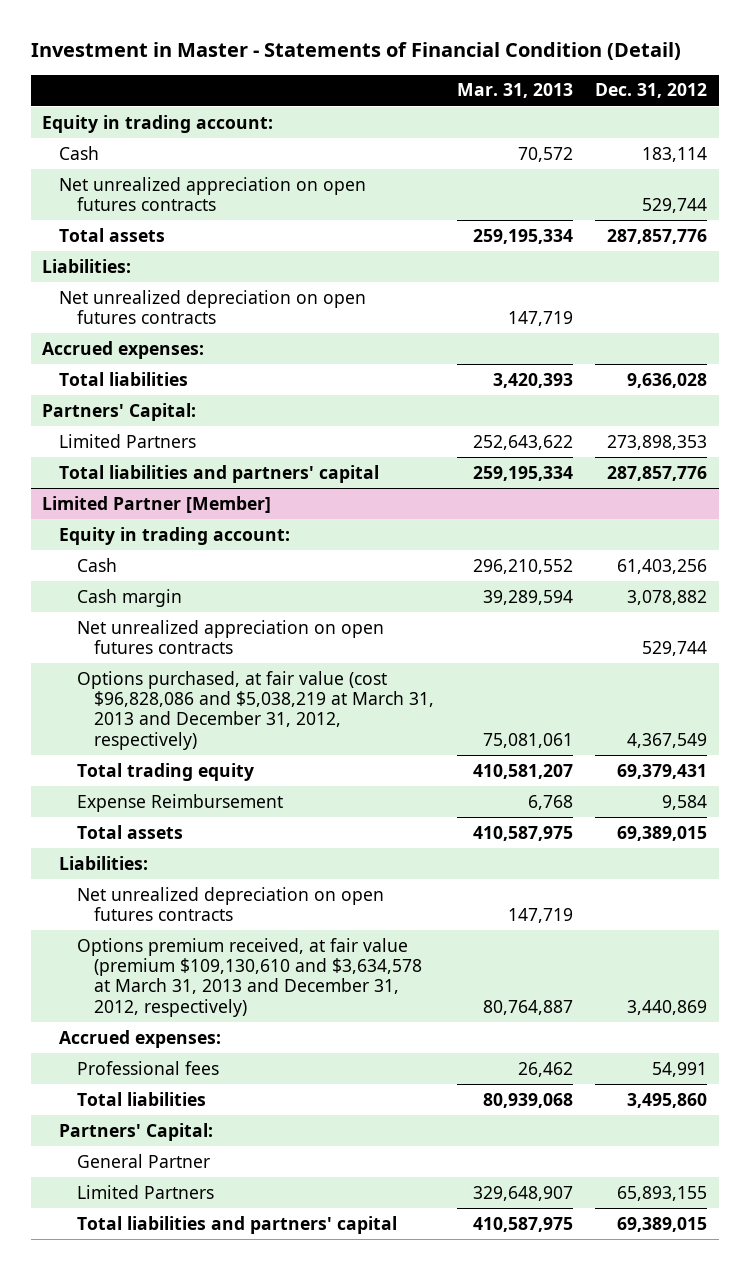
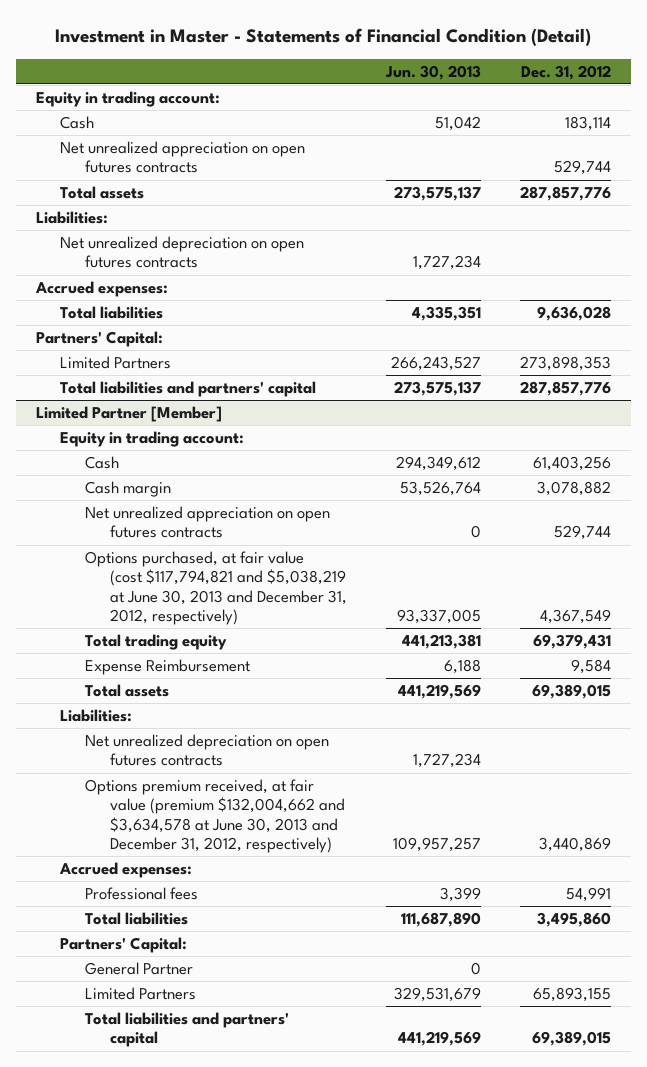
- | Mar. 31, 2013 | Dec. 31, 2012
+ | Jun. 30, 2013 | Dec. 31, 2012
@ Limited Partner [Member]
- Options purchased, at fair value (cost $96,828,086 and $5,038,219 at March 31, 2013 and December 31, 2012, respectively) | 75,081,061 | 4,367,549
+ Options purchased, at fair value (cost $117,794,821 and $5,038,219 at June 30, 2013 and December 31, 2012, respectively) | 93,337,005 | 4,367,549
- Options premium received, at fair value (premium $109,130,610 and $3,634,578 at March 31, 2013 and December 31, 2012, respectively) | 80,764,887 | 3,440,869
+ Options premium received, at fair value (premium $132,004,662 and $3,634,578 at June 30, 2013 and December 31, 2012, respectively) | 109,957,257 | 3,440,869

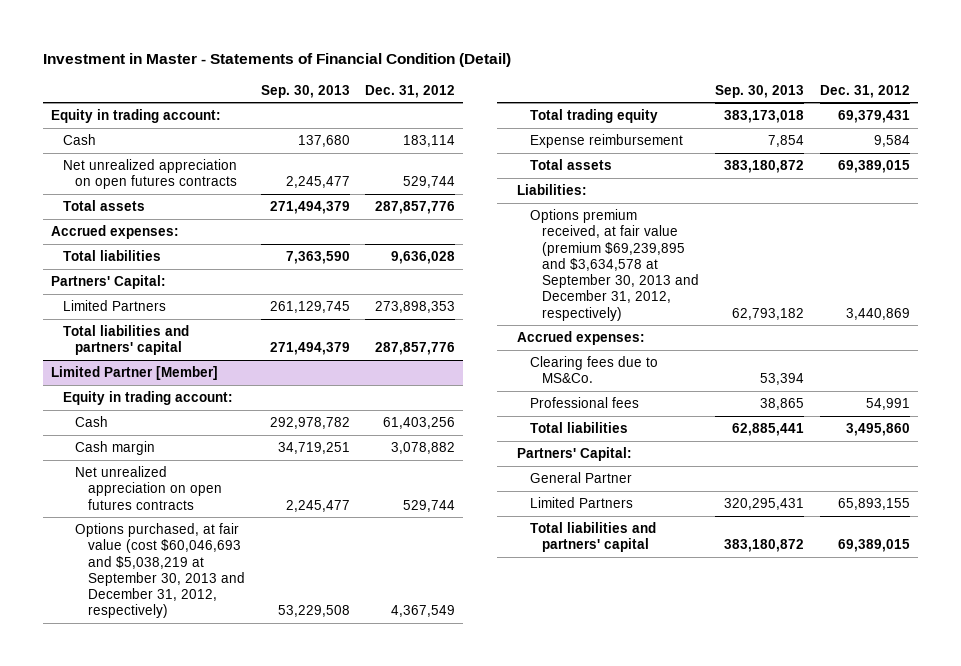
- | Jun. 30, 2013 | Dec. 31, 2012
+ | Sep. 30, 2013 | Dec. 31, 2012
- Liabilities:
- Net unrealized depreciation on open futures contracts | 1,727,234 |
@ Limited Partner [Member]
- Options purchased, at fair value (cost $117,794,821 and $5,038,219 at June 30, 2013 and December 31, 2012, respectively) | 93,337,005 | 4,367,549
+ Options purchased, at fair value (cost $60,046,693 and $5,038,219 at September 30, 2013 and December 31, 2012, respectively) | 53,229,508 | 4,367,549
- Expense Reimbursement | 6,188 | 9,584
+ Expense reimbursement | 7,854 | 9,584
- Net unrealized depreciation on open futures contracts | 1,727,234 |
- Options premium received, at fair value (premium $132,004,662 and $3,634,578 at June 30, 2013 and December 31, 2012, respectively) | 109,957,257 | 3,440,869
+ Options premium received, at fair value (premium $69,239,895 and $3,634,578 at September 30, 2013 and December 31, 2012, respectively) | 62,793,182 | 3,440,869
+ Clearing fees due to MS&Co. | 53,394 |

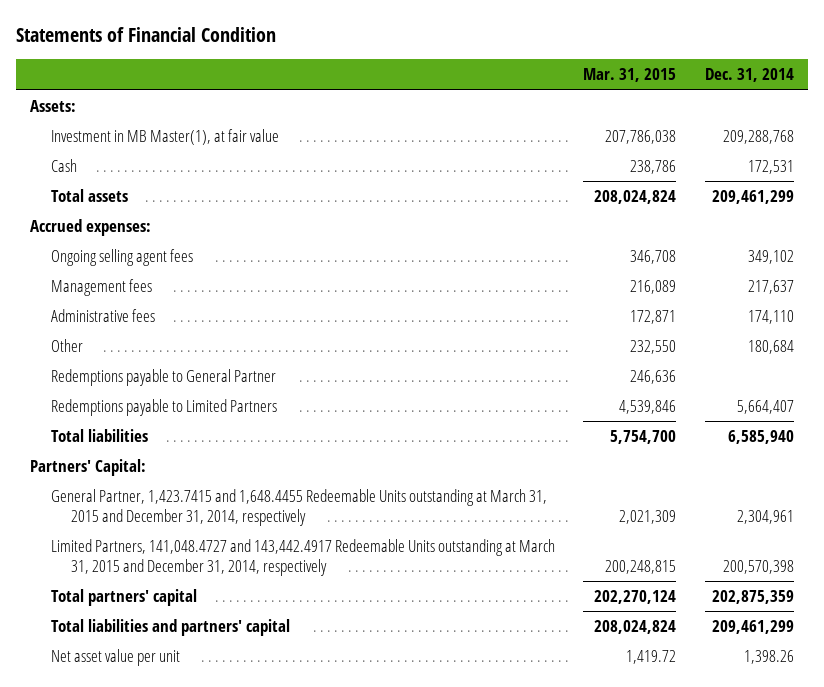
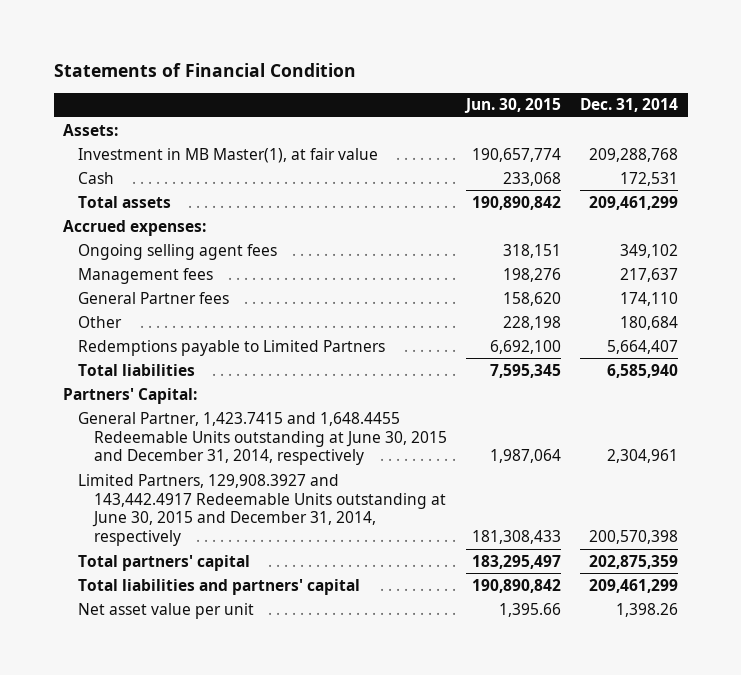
- | Mar. 31, 2015 | Dec. 31, 2014
+ | Jun. 30, 2015 | Dec. 31, 2014
- Administrative fees | 172,871 | 174,110
+ General Partner fees | 158,620 | 174,110
- Redemptions payable to General Partner | 246,636 |
- General Partner, 1,423.7415 and 1,648.4455 Redeemable Units outstanding at March 31, 2015 and December 31, 2014, respectively | 2,021,309 | 2,304,961
- Limited Partners, 141,048.4727 and 143,442.4917 Redeemable Units outstanding at March 31, 2015 and December 31, 2014, respectively | 200,248,815 | 200,570,398
+ General Partner, 1,423.7415 and 1,648.4455 Redeemable Units outstanding at June 30, 2015 and December 31, 2014, respectively | 1,987,064 | 2,304,961
+ Limited Partners, 129,908.3927 and 143,442.4917 Redeemable Units outstanding at June 30, 2015 and December 31, 2014, respectively | 181,308,433 | 200,570,398

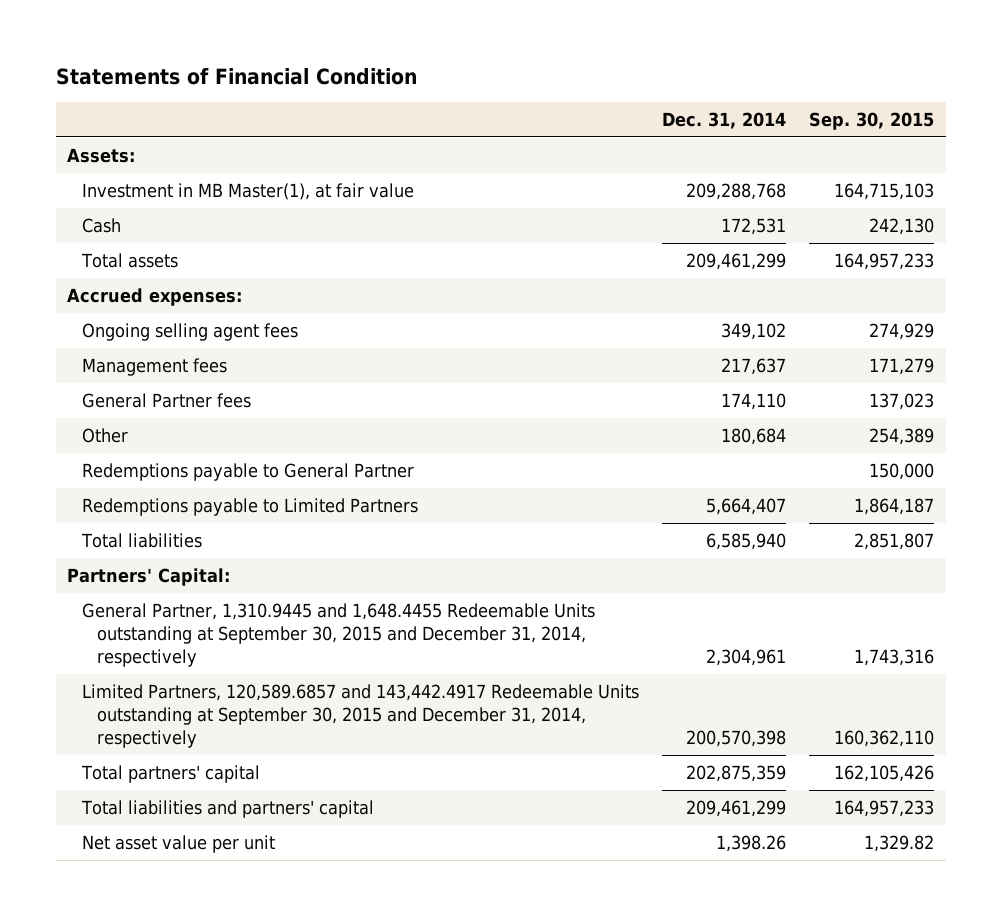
- | Jun. 30, 2015 | Dec. 31, 2014
+ | Dec. 31, 2014 | Sep. 30, 2015
+ Redemptions payable to General Partner | | 150,000
- General Partner, 1,423.7415 and 1,648.4455 Redeemable Units outstanding at June 30, 2015 and December 31, 2014, respectively | 1,987,064 | 2,304,961
- Limited Partners, 129,908.3927 and 143,442.4917 Redeemable Units outstanding at June 30, 2015 and December 31, 2014, respectively | 181,308,433 | 200,570,398
+ General Partner, 1,310.9445 and 1,648.4455 Redeemable Units outstanding at September 30, 2015 and December 31, 2014, respectively | 2,304,961 | 1,743,316
+ Limited Partners, 120,589.6857 and 143,442.4917 Redeemable Units outstanding at September 30, 2015 and December 31, 2014, respectively | 200,570,398 | 160,362,110

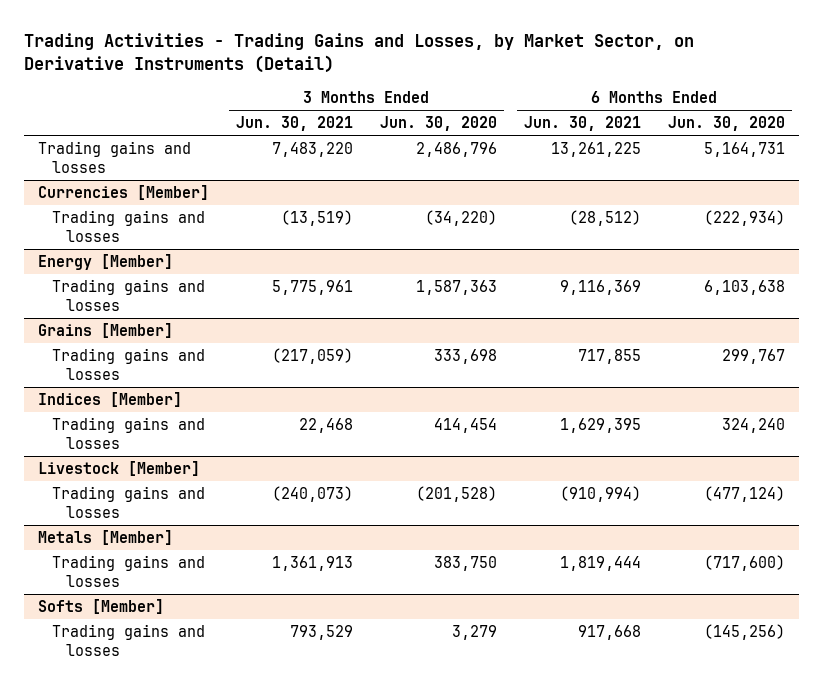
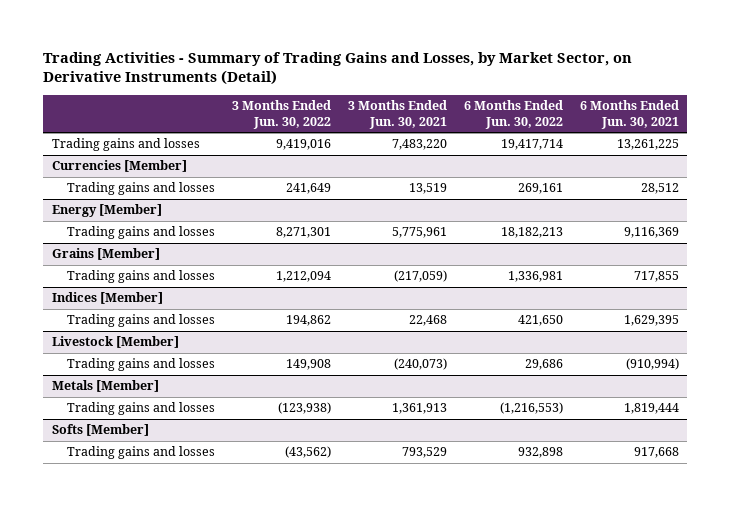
- Trading Activities - Trading Gains and Losses, by Market Sector, on Derivative Instruments (Detail)
+ Trading Activities - Summary of Trading Gains and Losses, by Market Sector, on Derivative Instruments (Detail)
- | 3 Months Ended Jun. 30, 2021 | 3 Months Ended Jun. 30, 2020 | 6 Months Ended Jun. 30, 2021 | 6 Months Ended Jun. 30, 2020
+ | 3 Months Ended Jun. 30, 2022 | 3 Months Ended Jun. 30, 2021 | 6 Months Ended Jun. 30, 2022 | 6 Months Ended Jun. 30, 2021
@ Currencies [Member]
- Trading gains and losses | (13,519) | (34,220) | (28,512) | (222,934)
+ Trading gains and losses | 241,649 | 13,519 | 269,161 | 28,512

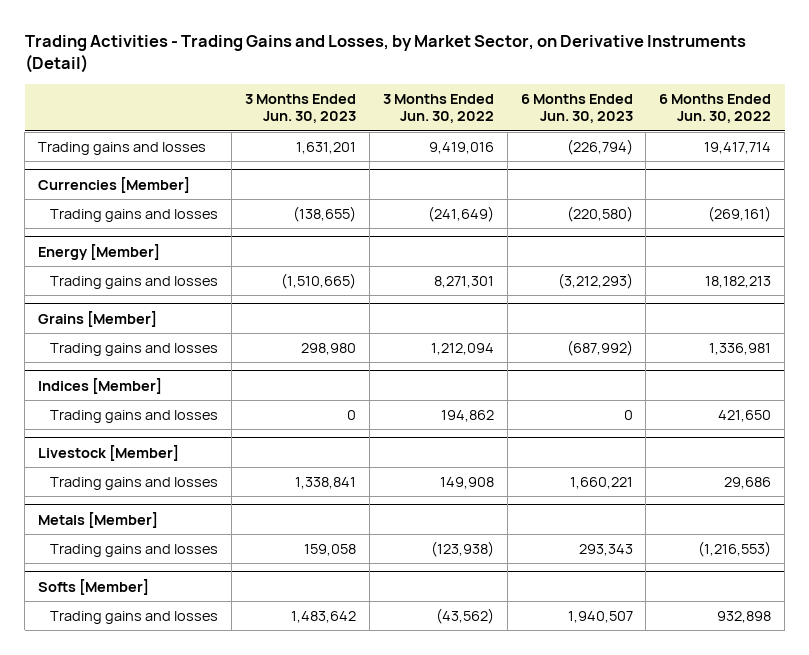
- Trading Activities - Summary of Trading Gains and Losses, by Market Sector, on Derivative Instruments (Detail)
+ Trading Activities - Trading Gains and Losses, by Market Sector, on Derivative Instruments (Detail)
- | 3 Months Ended Jun. 30, 2022 | 3 Months Ended Jun. 30, 2021 | 6 Months Ended Jun. 30, 2022 | 6 Months Ended Jun. 30, 2021
+ | 3 Months Ended Jun. 30, 2023 | 3 Months Ended Jun. 30, 2022 | 6 Months Ended Jun. 30, 2023 | 6 Months Ended Jun. 30, 2022
@ Currencies [Member]
- Trading gains and losses | 241,649 | 13,519 | 269,161 | 28,512
+ Trading gains and losses | (138,655) | (241,649) | (220,580) | (269,161)

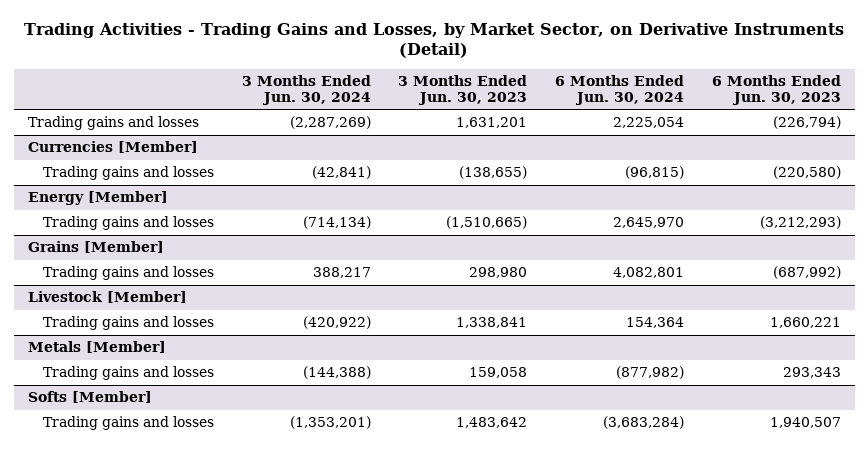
- | 3 Months Ended Jun. 30, 2023 | 3 Months Ended Jun. 30, 2022 | 6 Months Ended Jun. 30, 2023 | 6 Months Ended Jun. 30, 2022
+ | 3 Months Ended Jun. 30, 2024 | 3 Months Ended Jun. 30, 2023 | 6 Months Ended Jun. 30, 2024 | 6 Months Ended Jun. 30, 2023
- Indices [Member]
- Trading gains and losses | 0 | 194,862 | 0 | 421,650

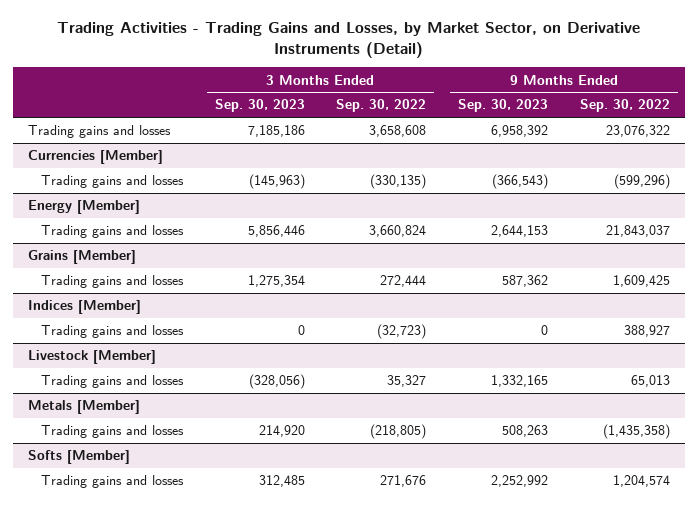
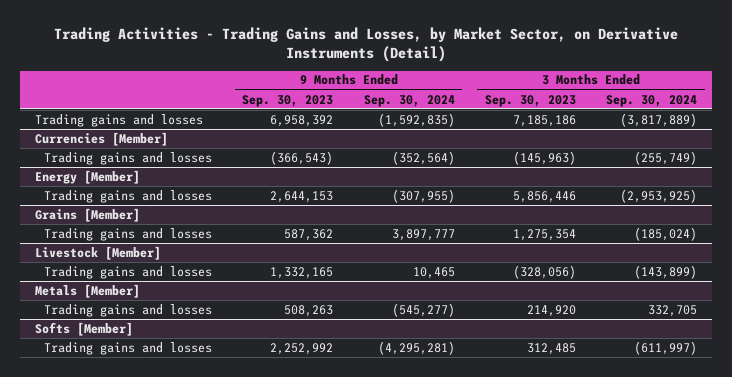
- | 3 Months Ended Sep. 30, 2023 | 3 Months Ended Sep. 30, 2022 | 9 Months Ended Sep. 30, 2023 | 9 Months Ended Sep. 30, 2022
+ | 9 Months Ended Sep. 30, 2023 | 9 Months Ended Sep. 30, 2024 | 3 Months Ended Sep. 30, 2023 | 3 Months Ended Sep. 30, 2024
- Indices [Member]
- Trading gains and losses | 0 | (32,723) | 0 | 388,927

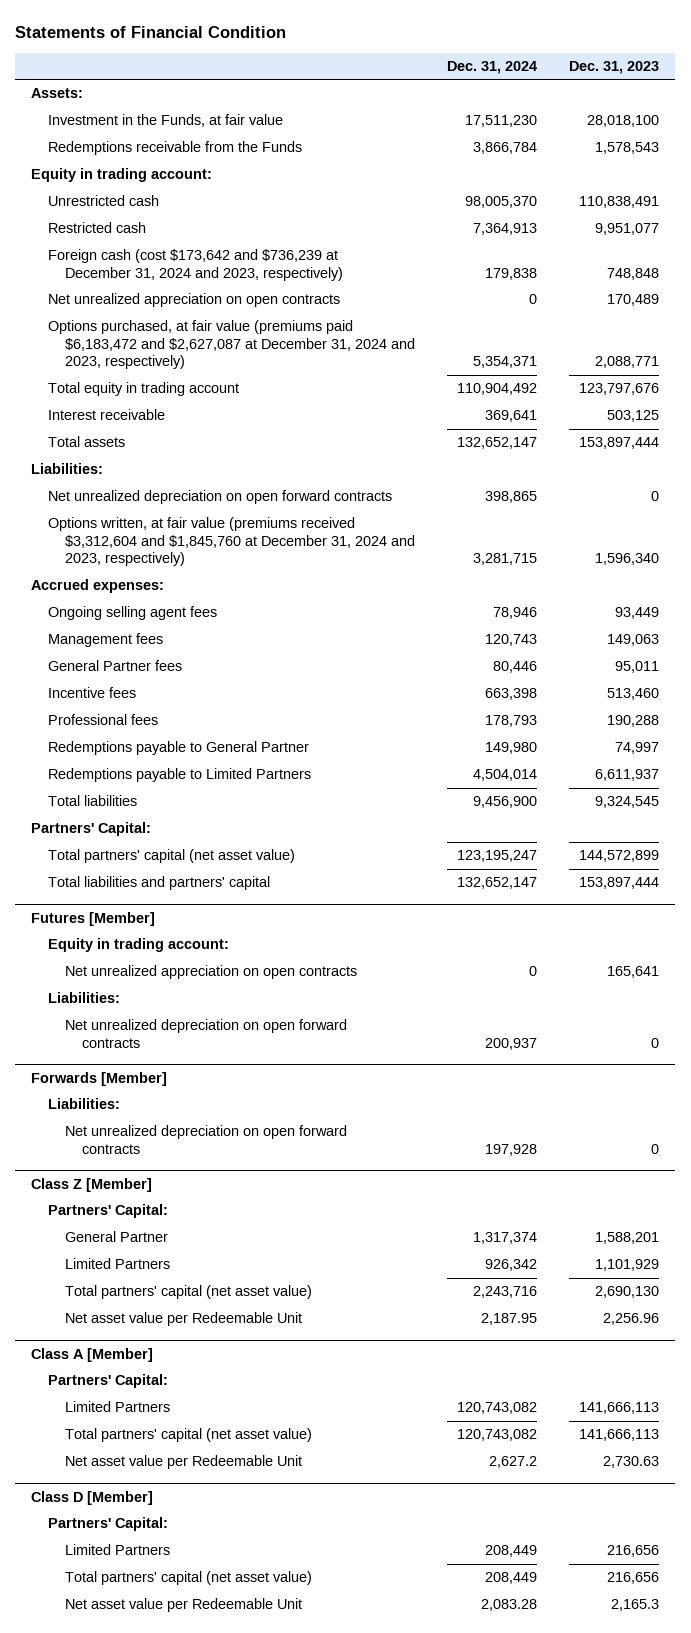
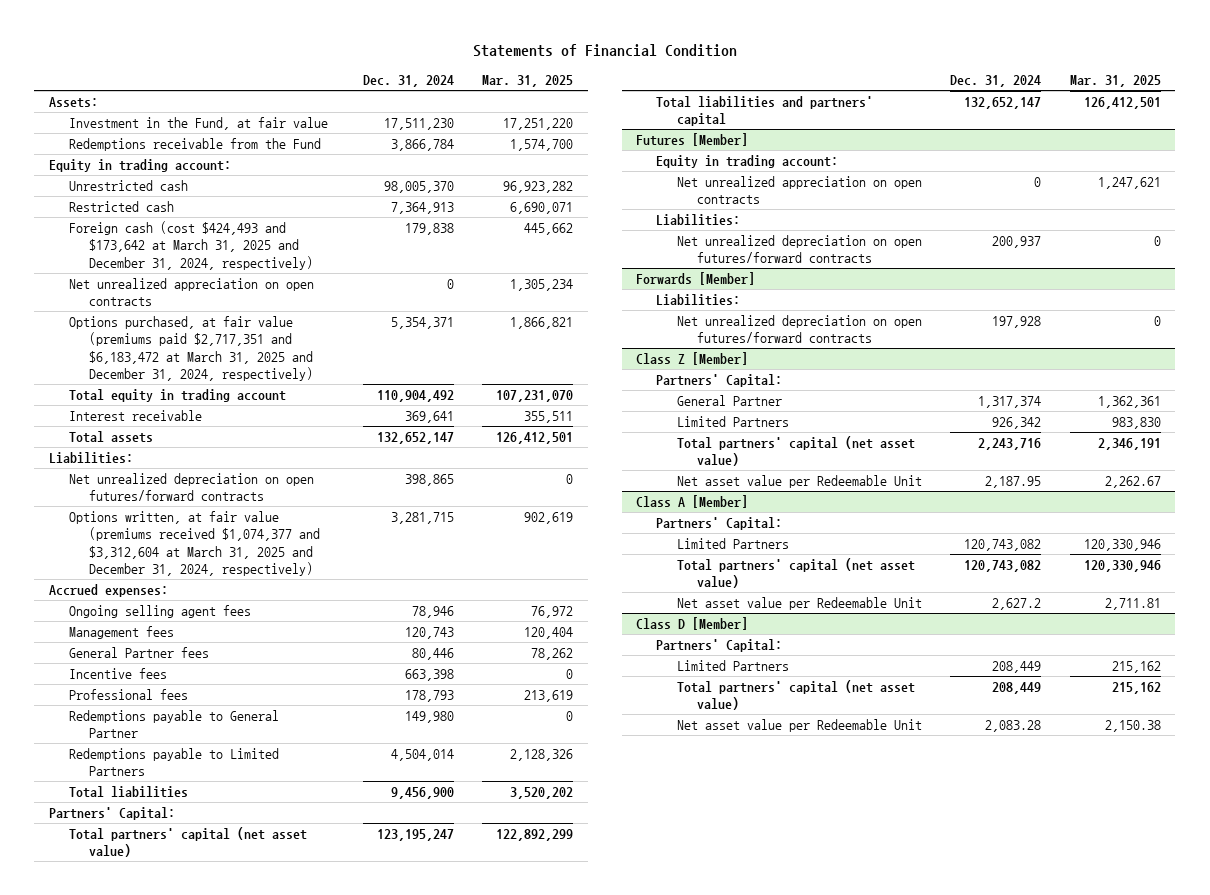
- | Dec. 31, 2024 | Dec. 31, 2023
+ | Dec. 31, 2024 | Mar. 31, 2025
- Investment in the Funds, at fair value | 17,511,230 | 28,018,100
- Redemptions receivable from the Funds | 3,866,784 | 1,578,543
+ Investment in the Fund, at fair value | 17,511,230 | 17,251,220
+ Redemptions receivable from the Fund | 3,866,784 | 1,574,700
- Foreign cash (cost $173,642 and $736,239 at December 31, 2024 and 2023, respectively) | 179,838 | 748,848
+ Foreign cash (cost $424,493 and $173,642 at March 31, 2025 and December 31, 2024, respectively) | 179,838 | 445,662
- Options purchased, at fair value (premiums paid $6,183,472 and $2,627,087 at December 31, 2024 and 2023, respectively) | 5,354,371 | 2,088,771
+ Options purchased, at fair value (premiums paid $2,717,351 and $6,183,472 at March 31, 2025 and December 31, 2024, respectively) | 5,354,371 | 1,866,821
- Net unrealized depreciation on open forward contracts | 398,865 | 0
- Options written, at fair value (premiums received $3,312,604 and $1,845,760 at December 31, 2024 and 2023, respectively) | 3,281,715 | 1,596,340
+ Net unrealized depreciation on open futures/forward contracts | 398,865 | 0
+ Options written, at fair value (premiums received $1,074,377 and $3,312,604 at March 31, 2025 and December 31, 2024, respectively) | 3,281,715 | 902,619
@ Futures [Member]
- Net unrealized depreciation on open forward contracts | 200,937 | 0
+ Net unrealized depreciation on open futures/forward contracts | 200,937 | 0
@ Forwards [Member]
- Net unrealized depreciation on open forward contracts | 197,928 | 0
+ Net unrealized depreciation on open futures/forward contracts | 197,928 | 0

